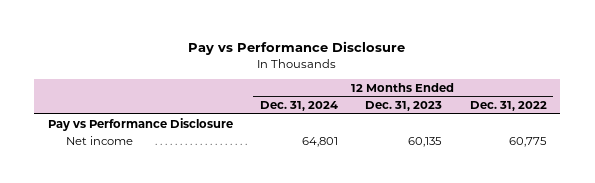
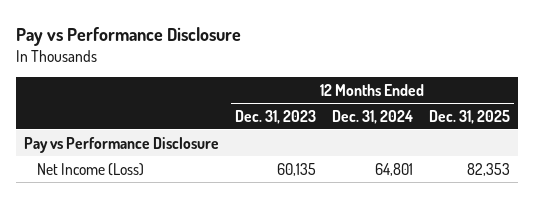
- | 12 Months Ended Dec. 31, 2024 | 12 Months Ended Dec. 31, 2023 | 12 Months Ended Dec. 31, 2022
+ | 12 Months Ended Dec. 31, 2023 | 12 Months Ended Dec. 31, 2024 | 12 Months Ended Dec. 31, 2025
- Net income | 64,801 | 60,135 | 60,775
+ Net Income (Loss) | 60,135 | 64,801 | 82,353

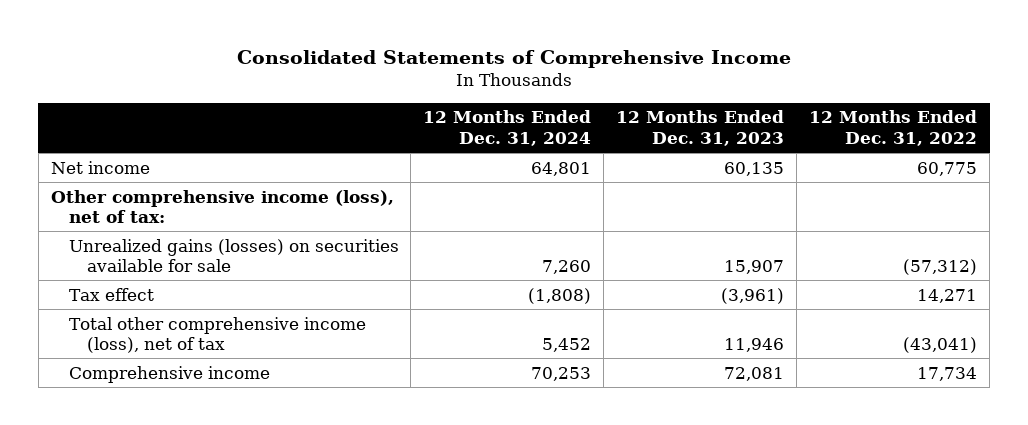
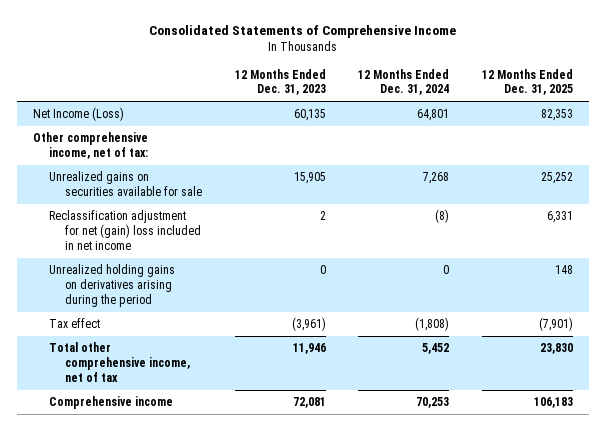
- | 12 Months Ended Dec. 31, 2024 | 12 Months Ended Dec. 31, 2023 | 12 Months Ended Dec. 31, 2022
+ | 12 Months Ended Dec. 31, 2023 | 12 Months Ended Dec. 31, 2024 | 12 Months Ended Dec. 31, 2025
- Net income | 64,801 | 60,135 | 60,775
- Other comprehensive income (loss), net of tax:
- Unrealized gains (losses) on securities available for sale | 7,260 | 15,907 | (57,312)
+ Net Income (Loss) | 60,135 | 64,801 | 82,353
+ Other comprehensive income, net of tax:
+ Unrealized gains on securities available for sale | 15,905 | 7,268 | 25,252
+ Reclassification adjustment for net (gain) loss included in net income | 2 | (8) | 6,331
+ Unrealized holding gains on derivatives arising during the period | 0 | 0 | 148
- Total other comprehensive income (loss), net of tax | 5,452 | 11,946 | (43,041)
+ Total other comprehensive income, net of tax | 11,946 | 5,452 | 23,830

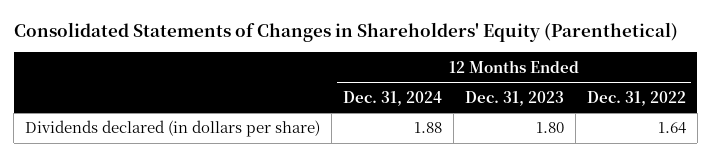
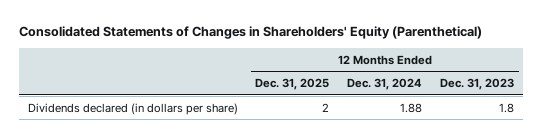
- | 12 Months Ended Dec. 31, 2024 | 12 Months Ended Dec. 31, 2023 | 12 Months Ended Dec. 31, 2022
+ | 12 Months Ended Dec. 31, 2025 | 12 Months Ended Dec. 31, 2024 | 12 Months Ended Dec. 31, 2023
- Dividends declared (in dollars per share) | 1.88 | 1.80 | 1.64
+ Dividends declared (in dollars per share) | 2 | 1.88 | 1.8

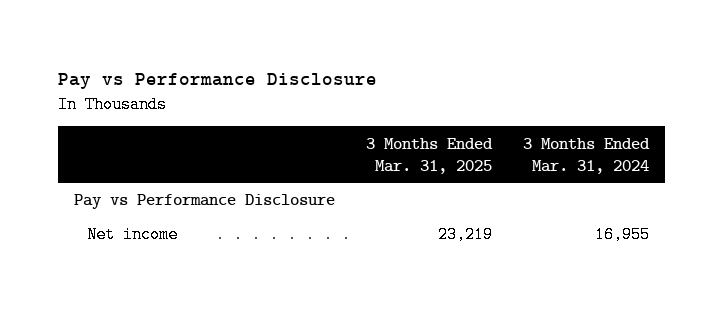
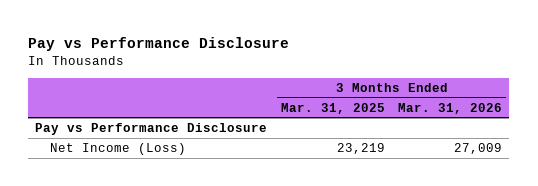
- | 3 Months Ended Mar. 31, 2025 | 3 Months Ended Mar. 31, 2024
+ | 3 Months Ended Mar. 31, 2025 | 3 Months Ended Mar. 31, 2026
- Net income | 23,219 | 16,955
+ Net Income (Loss) | 23,219 | 27,009

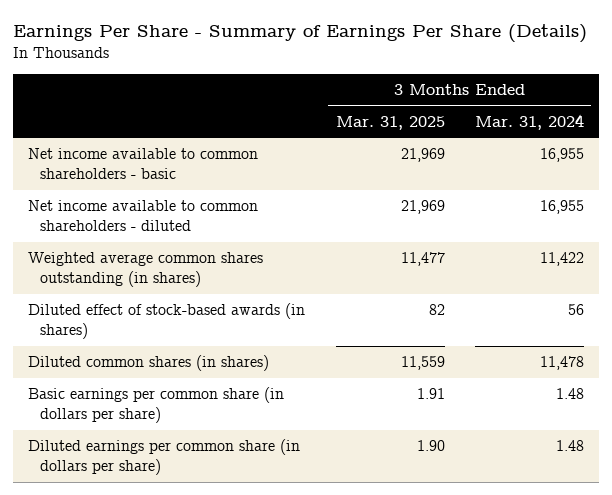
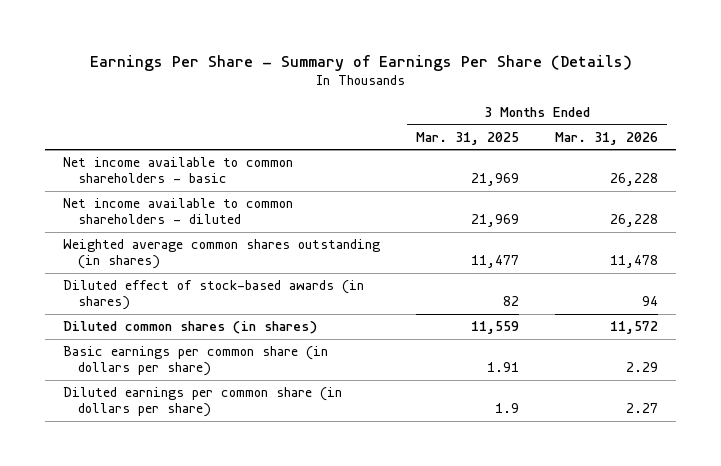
- | 3 Months Ended Mar. 31, 2025 | 3 Months Ended Mar. 31, 2024
+ | 3 Months Ended Mar. 31, 2025 | 3 Months Ended Mar. 31, 2026
- Diluted earnings per common share (in dollars per share) | 1.90 | 1.48
+ Diluted earnings per common share (in dollars per share) | 1.9 | 2.27

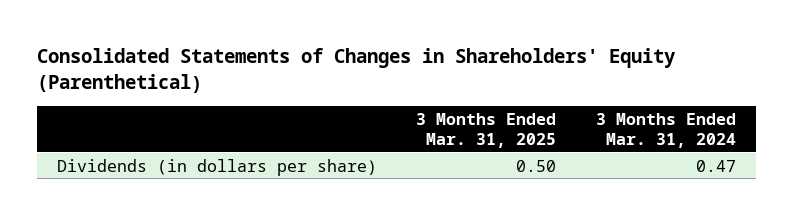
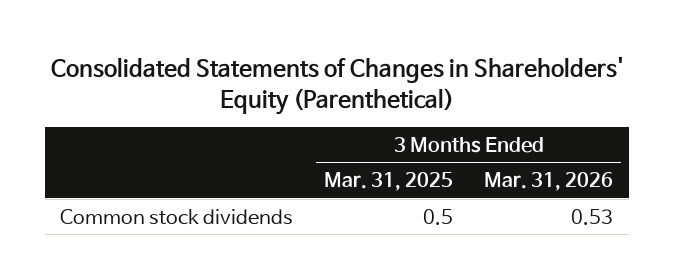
- | 3 Months Ended Mar. 31, 2025 | 3 Months Ended Mar. 31, 2024
+ | 3 Months Ended Mar. 31, 2025 | 3 Months Ended Mar. 31, 2026
- Dividends (in dollars per share) | 0.50 | 0.47
+ Common stock dividends | 0.5 | 0.53

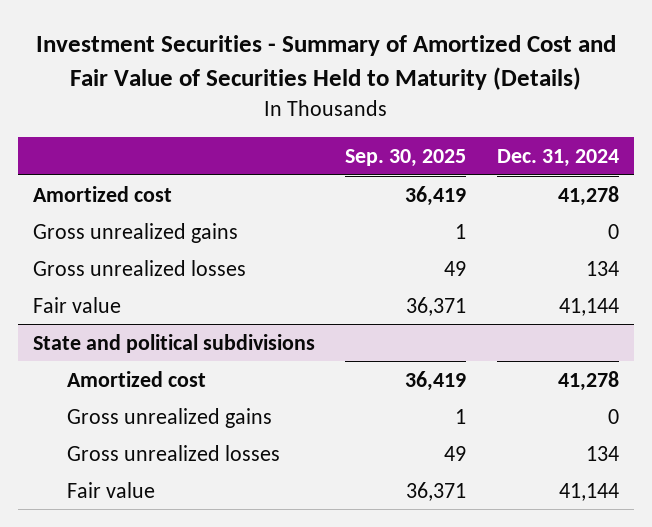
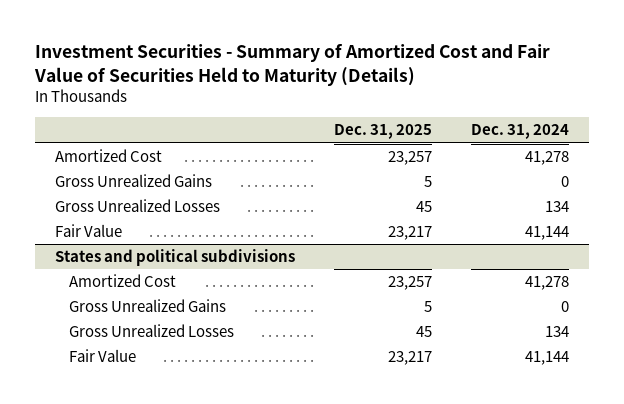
- | Sep. 30, 2025 | Dec. 31, 2024
+ | Dec. 31, 2025 | Dec. 31, 2024
- Amortized cost | 36,419 | 41,278
- Gross unrealized gains | 1 | 0
- Gross unrealized losses | 49 | 134
- Fair value | 36,371 | 41,144
- State and political subdivisions
- Amortized cost | 36,419 | 41,278
- Gross unrealized gains | 1 | 0
- Gross unrealized losses | 49 | 134
- Fair value | 36,371 | 41,144
+ Amortized Cost | 23,257 | 41,278
+ Gross Unrealized Gains | 5 | 0
+ Gross Unrealized Losses | 45 | 134
+ Fair Value | 23,217 | 41,144
+ States and political subdivisions
+ Amortized Cost | 23,257 | 41,278
+ Gross Unrealized Gains | 5 | 0
+ Gross Unrealized Losses | 45 | 134
+ Fair Value | 23,217 | 41,144

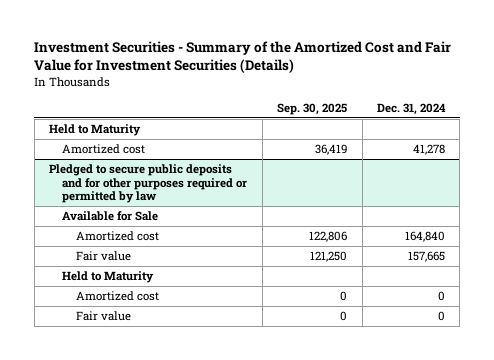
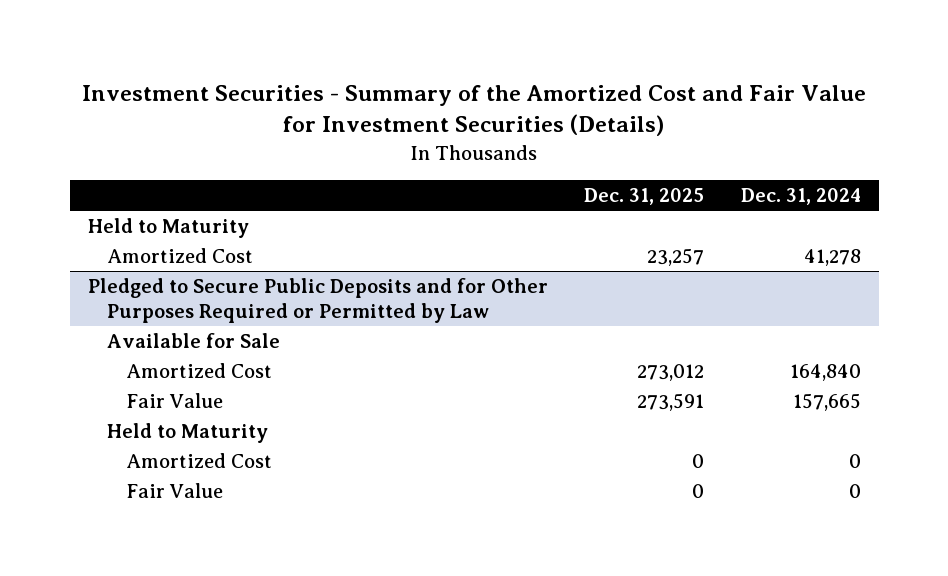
- | Sep. 30, 2025 | Dec. 31, 2024
+ | Dec. 31, 2025 | Dec. 31, 2024
- Amortized cost | 36,419 | 41,278
- Pledged to secure public deposits and for other purposes required or permitted by law
+ Amortized Cost | 23,257 | 41,278
+ Pledged to Secure Public Deposits and for Other Purposes Required or Permitted by Law
- Amortized cost | 122,806 | 164,840
- Fair value | 121,250 | 157,665
+ Amortized Cost | 273,012 | 164,840
+ Fair Value | 273,591 | 157,665
- Amortized cost | 0 | 0
- Fair value | 0 | 0
+ Amortized Cost | 0 | 0
+ Fair Value | 0 | 0

